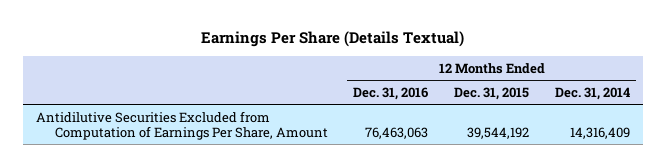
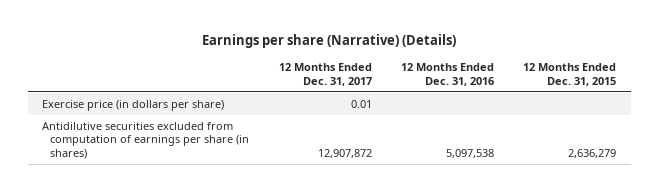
- Earnings Per Share (Details Textual)
+ Earnings per share (Narrative) (Details)
- | 12 Months Ended Dec. 31, 2016 | 12 Months Ended Dec. 31, 2015 | 12 Months Ended Dec. 31, 2014
+ | 12 Months Ended Dec. 31, 2017 | 12 Months Ended Dec. 31, 2016 | 12 Months Ended Dec. 31, 2015
- Antidilutive Securities Excluded from Computation of Earnings Per Share, Amount | 76,463,063 | 39,544,192 | 14,316,409
+ Exercise price (in dollars per share) | 0.01 | |
+ Antidilutive securities excluded from computation of earnings per share (in shares) | 12,907,872 | 5,097,538 | 2,636,279

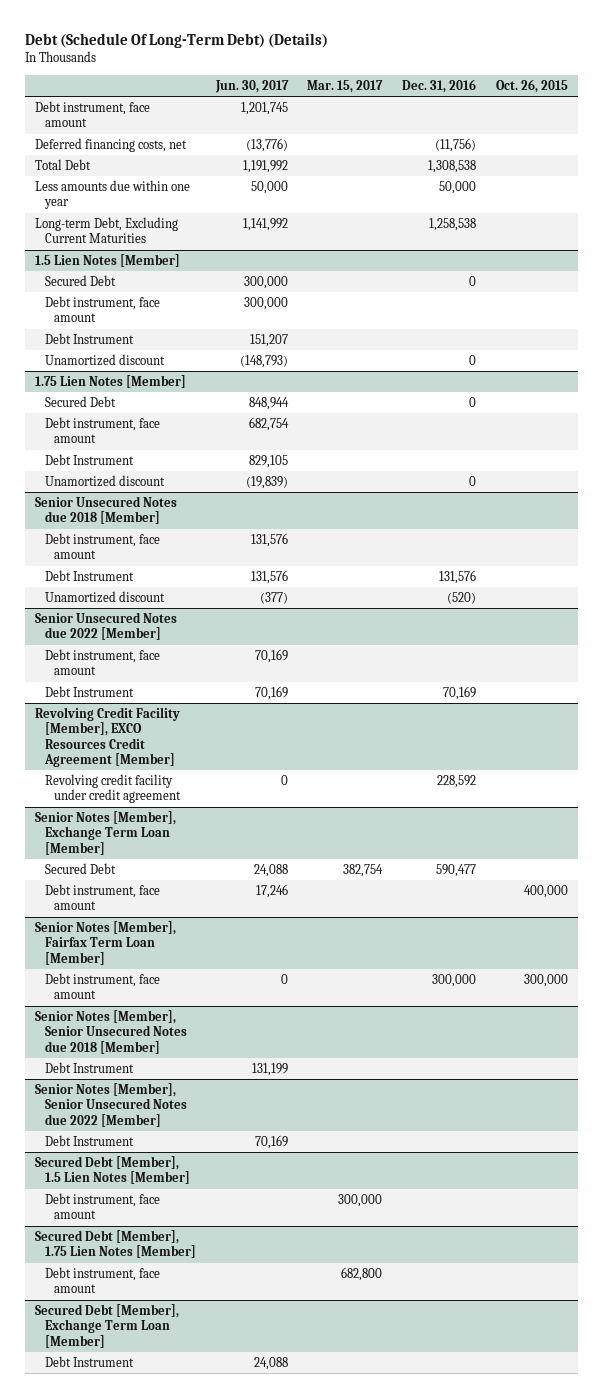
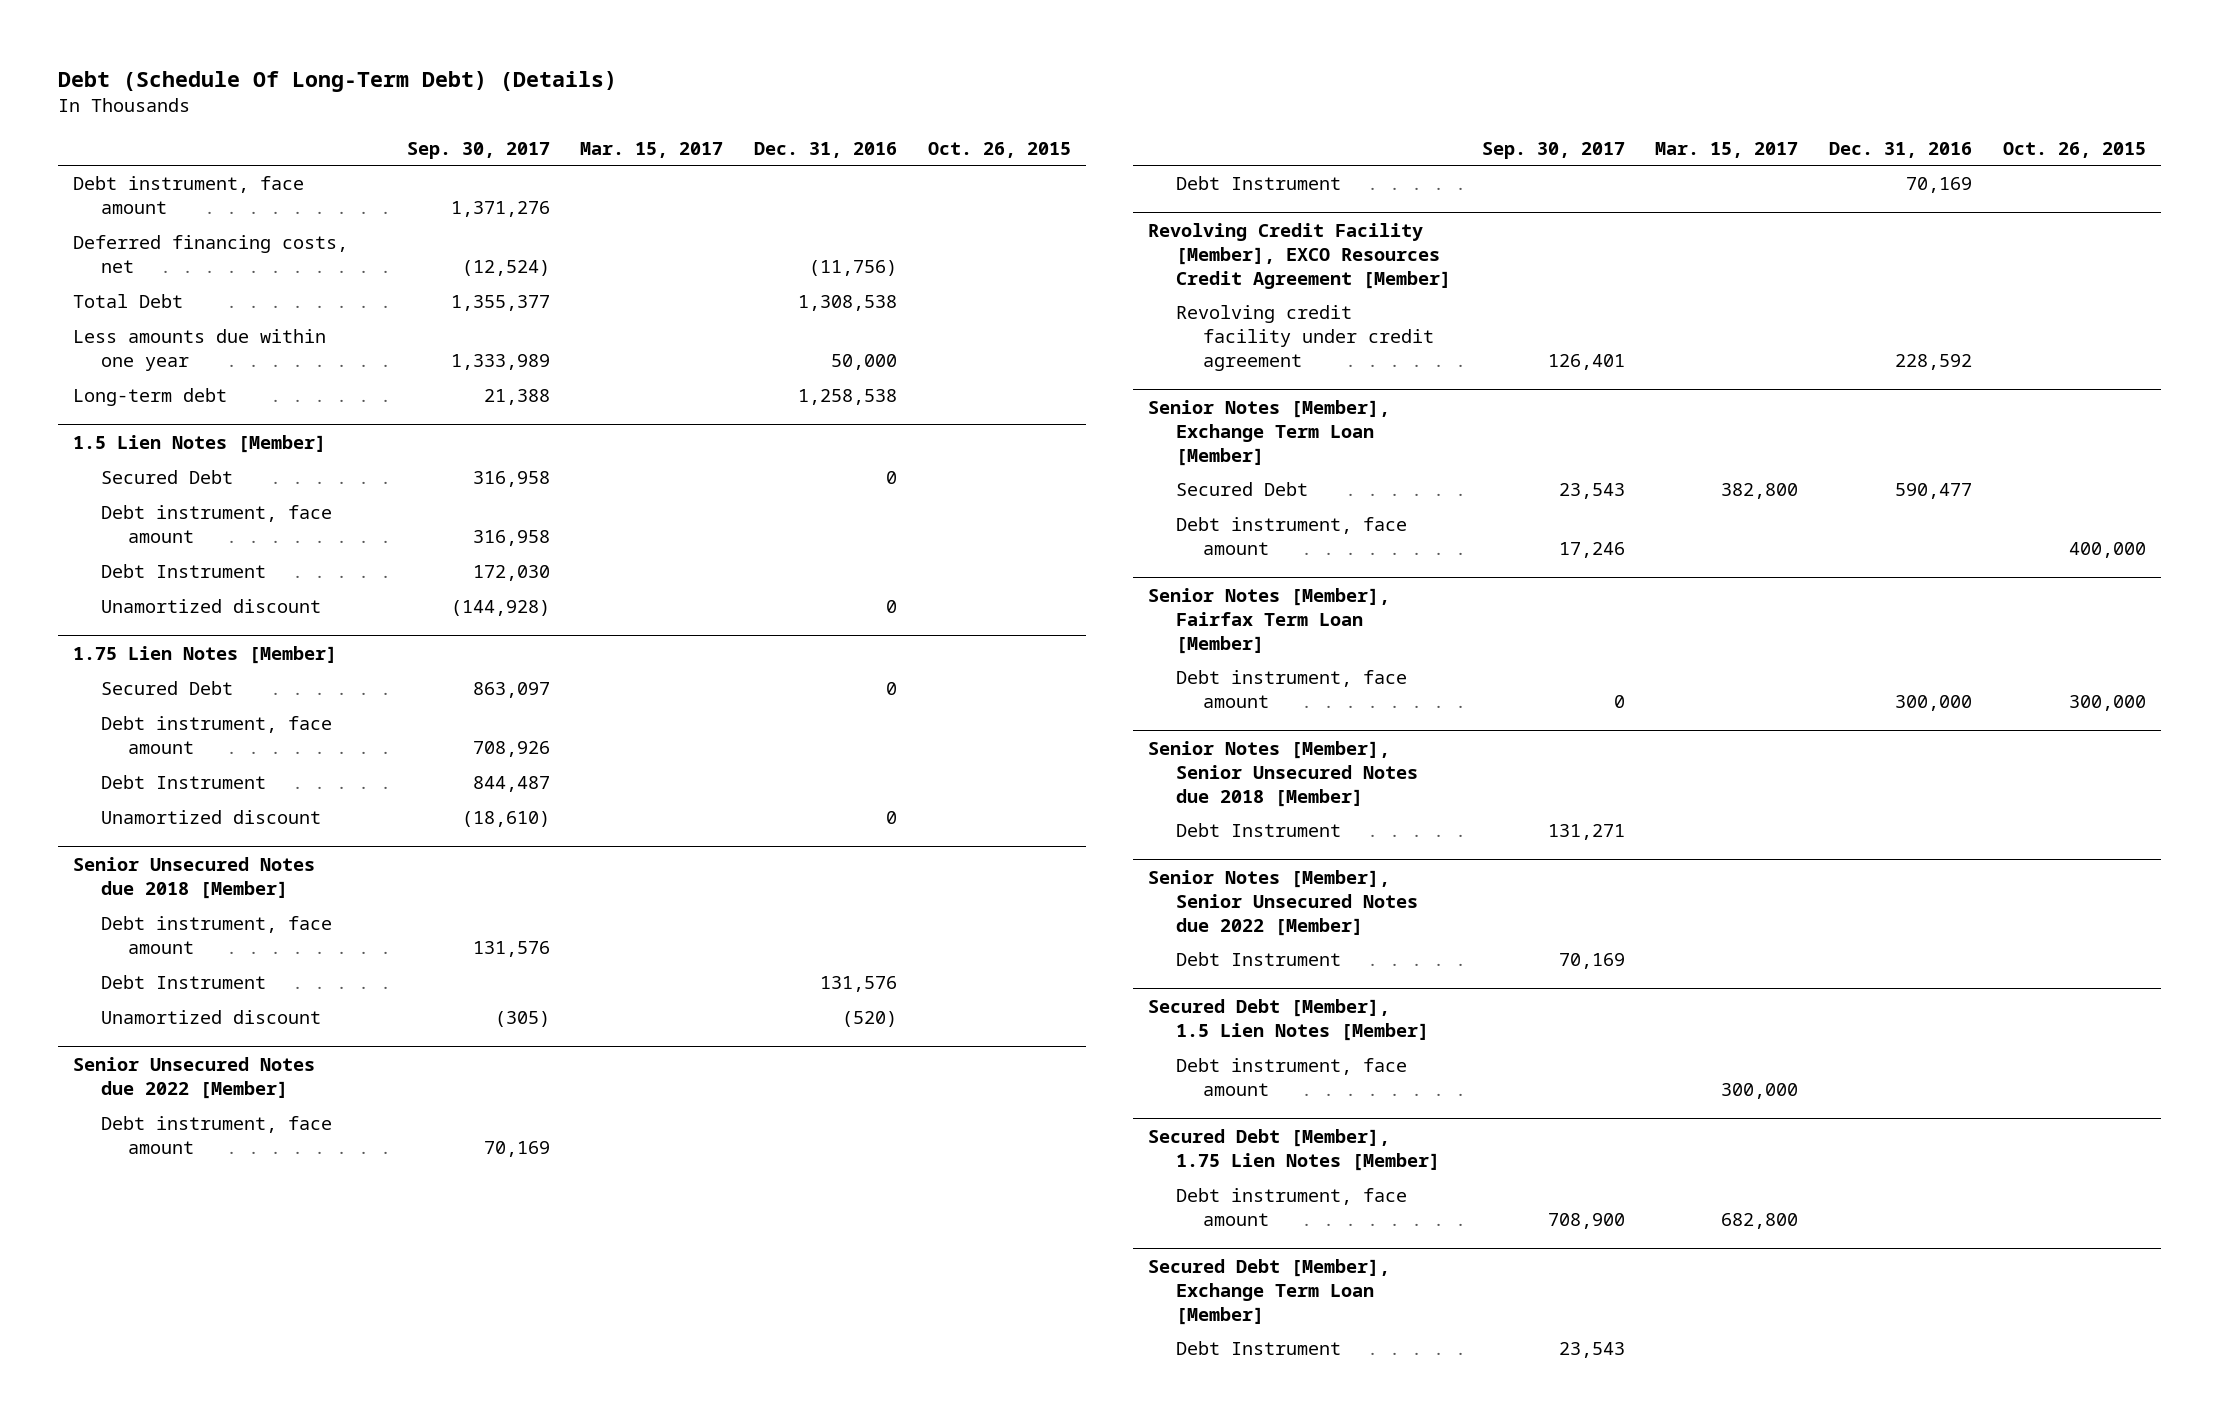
- | Jun. 30, 2017 | Mar. 15, 2017 | Dec. 31, 2016 | Oct. 26, 2015
+ | Sep. 30, 2017 | Mar. 15, 2017 | Dec. 31, 2016 | Oct. 26, 2015
- Long-term Debt, Excluding Current Maturities | 1,141,992 | | 1,258,538 |
+ Long-term debt | 21,388 | | 1,258,538 |
@ Senior Notes [Member], Exchange Term Loan [Member]
- Secured Debt | 24,088 | 382,754 | 590,477 |
+ Secured Debt | 23,543 | 382,800 | 590,477 |

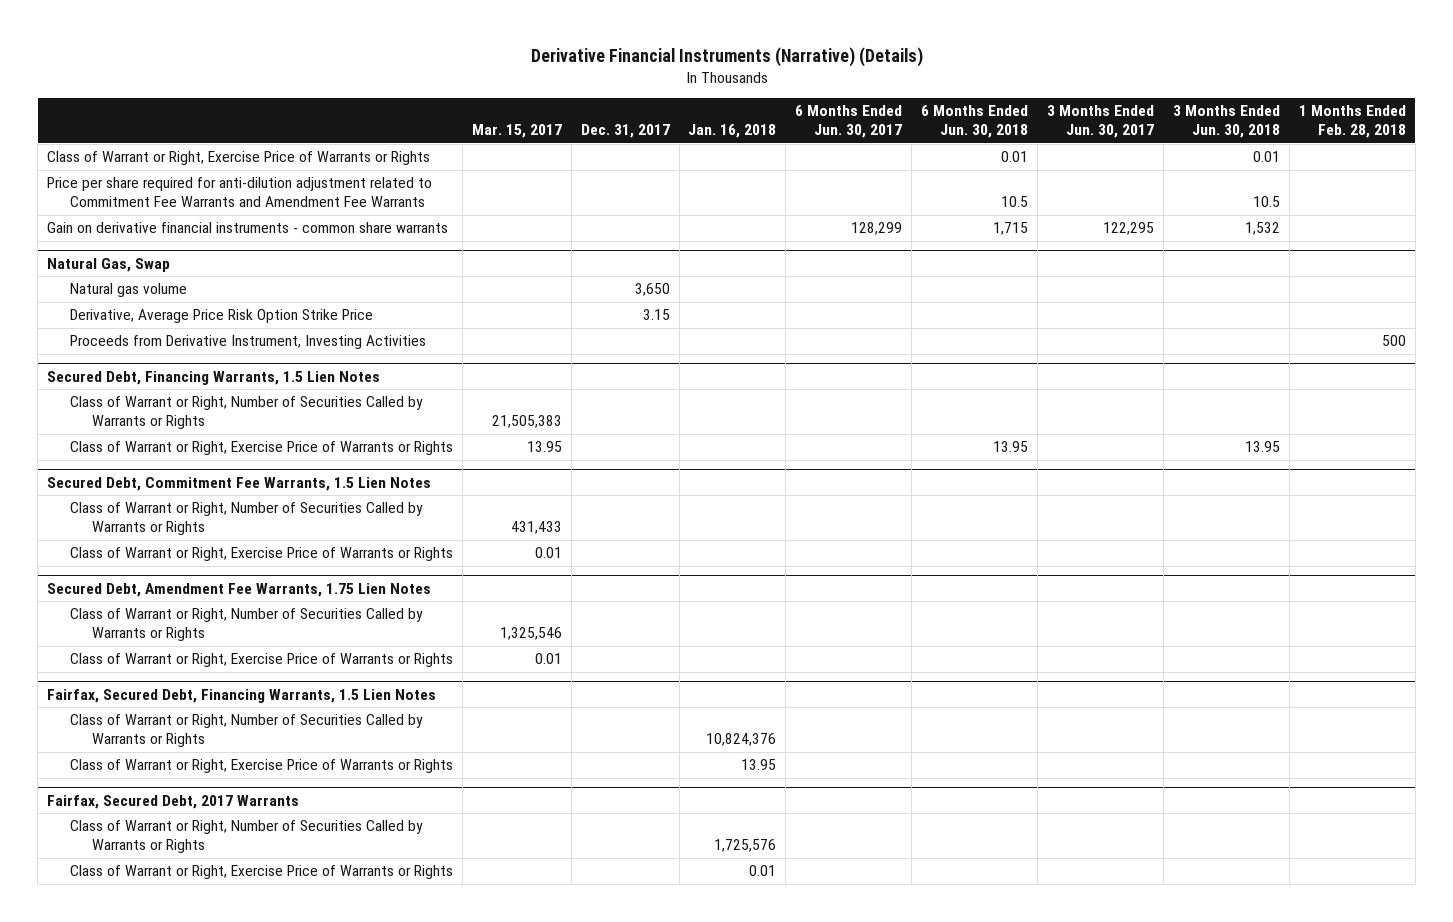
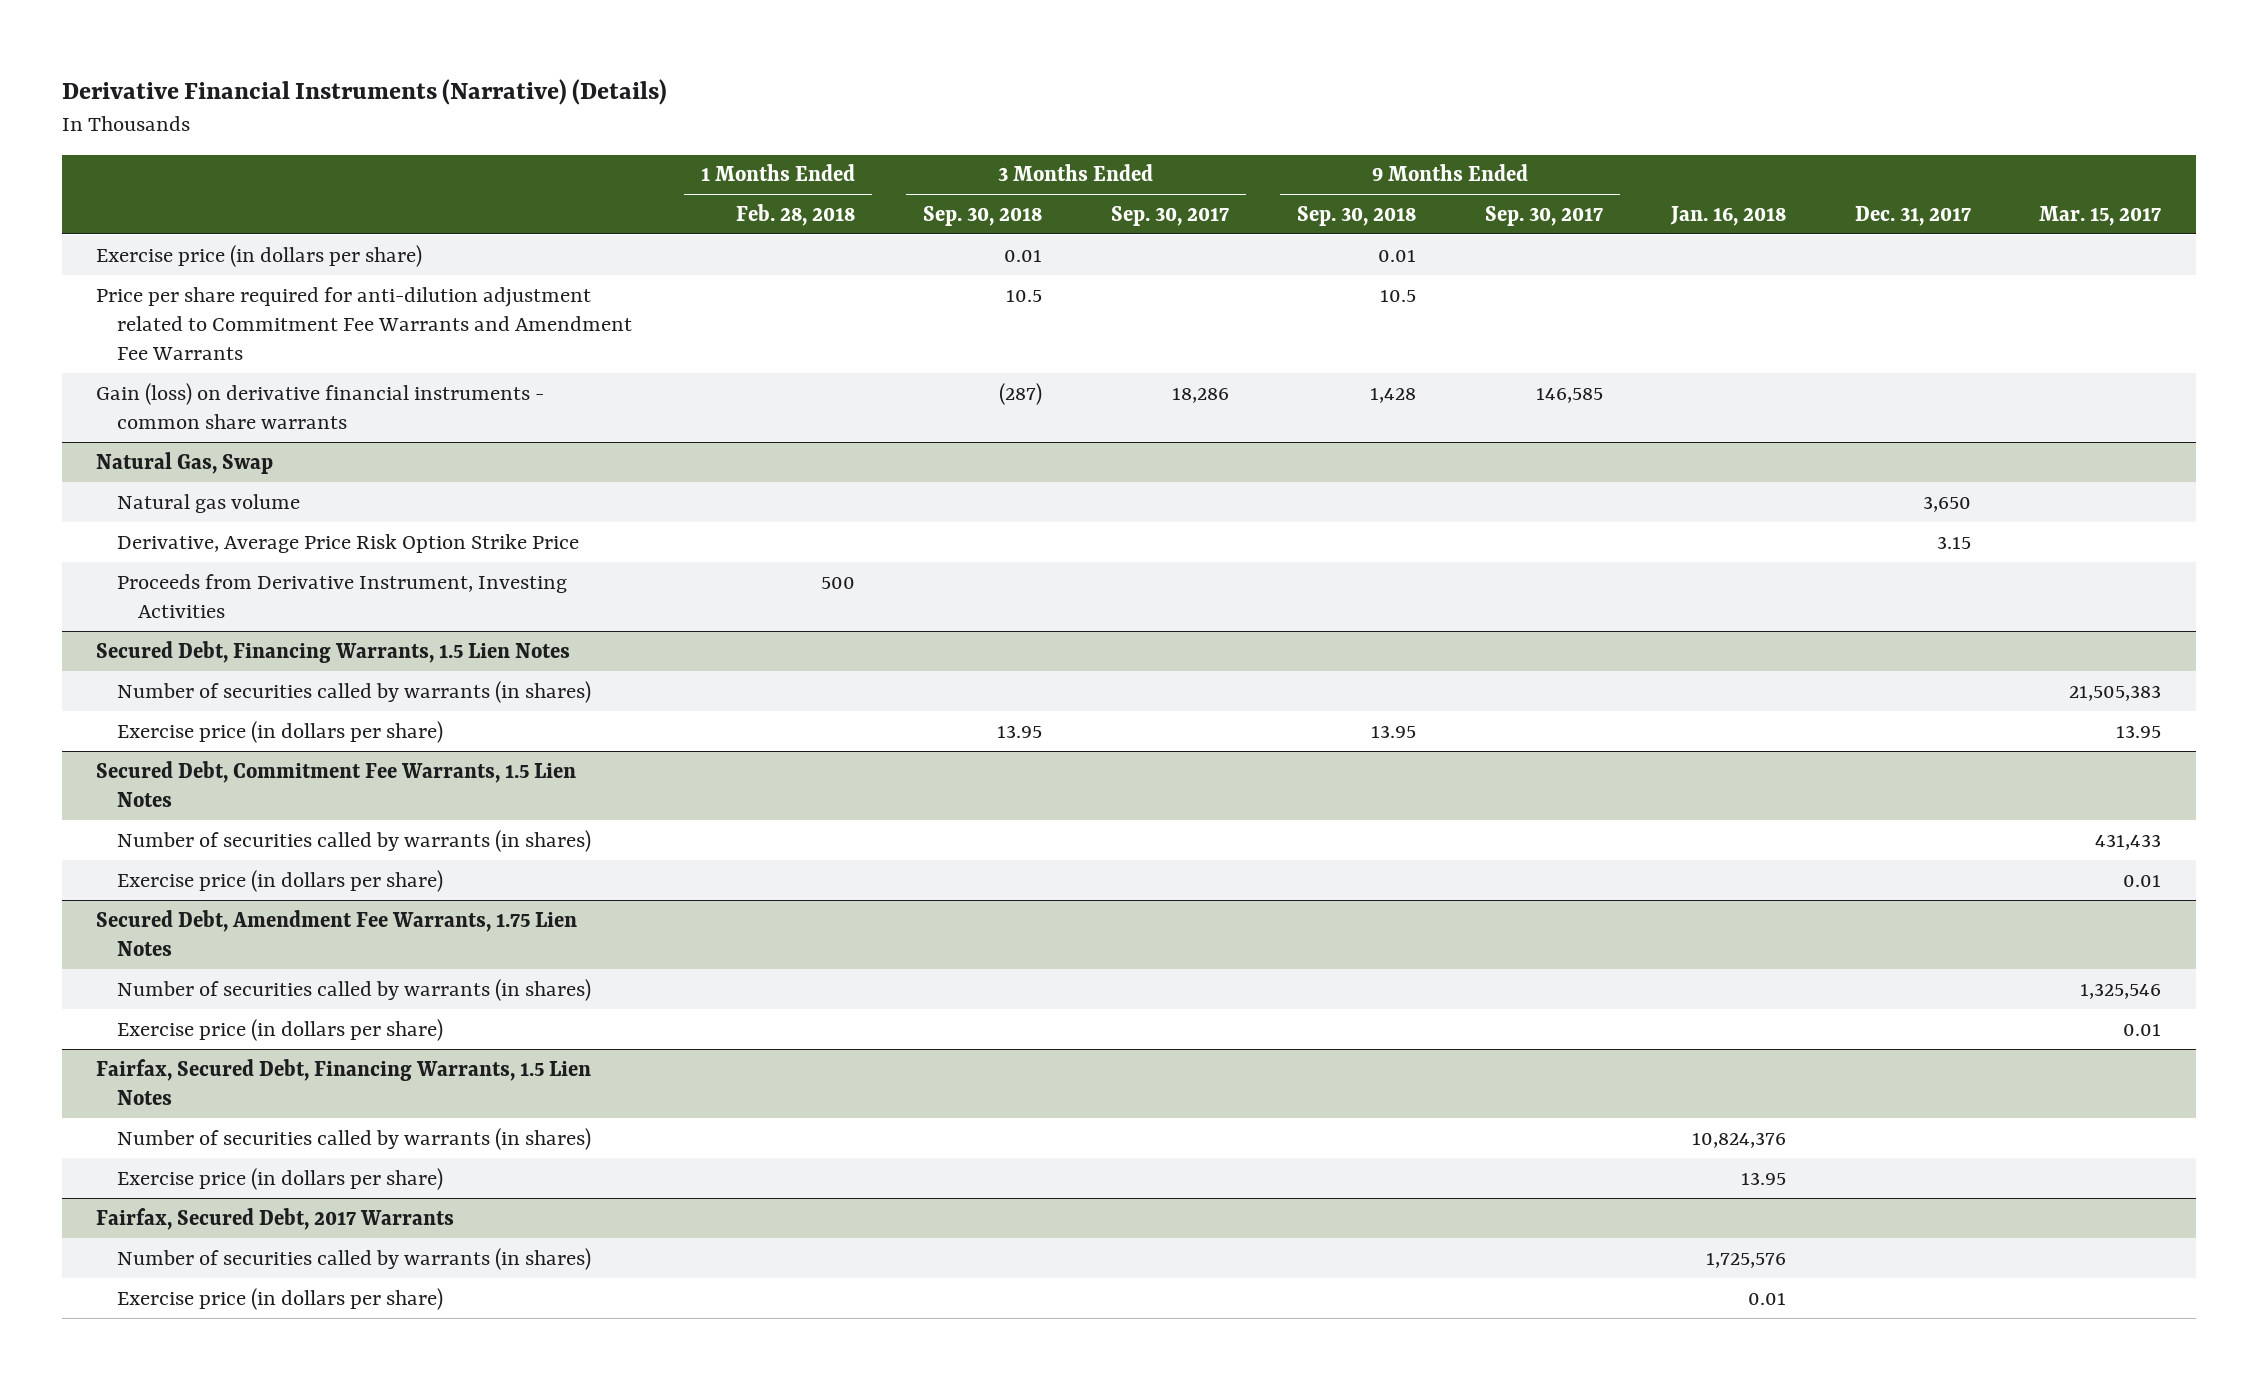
- | Mar. 15, 2017 | Dec. 31, 2017 | Jan. 16, 2018 | 6 Months Ended Jun. 30, 2017 | 6 Months Ended Jun. 30, 2018 | 3 Months Ended Jun. 30, 2017 | 3 Months Ended Jun. 30, 2018 | 1 Months Ended Feb. 28, 2018
+ | 1 Months Ended Feb. 28, 2018 | 3 Months Ended Sep. 30, 2018 | 3 Months Ended Sep. 30, 2017 | 9 Months Ended Sep. 30, 2018 | 9 Months Ended Sep. 30, 2017 | Jan. 16, 2018 | Dec. 31, 2017 | Mar. 15, 2017
- Class of Warrant or Right, Exercise Price of Warrants or Rights | | | | | 0.01 | | 0.01 |
+ Exercise price (in dollars per share) | | 0.01 | | 0.01 | | | |
- Gain on derivative financial instruments - common share warrants | | | | 128,299 | 1,715 | 122,295 | 1,532 |
+ Gain (loss) on derivative financial instruments - common share warrants | | (287) | 18,286 | 1,428 | 146,585 | | |
@ Secured Debt, Financing Warrants, 1.5 Lien Notes
- Class of Warrant or Right, Number of Securities Called by Warrants or Rights | 21,505,383 | | | | | | |
- Class of Warrant or Right, Exercise Price of Warrants or Rights | 13.95 | | | | 13.95 | | 13.95 |
+ Number of securities called by warrants (in shares) | | | | | | | | 21,505,383
+ Exercise price (in dollars per share) | | 13.95 | | 13.95 | | | | 13.95
@ Secured Debt, Commitment Fee Warrants, 1.5 Lien Notes
- Class of Warrant or Right, Number of Securities Called by Warrants or Rights | 431,433 | | | | | | |
- Class of Warrant or Right, Exercise Price of Warrants or Rights | 0.01 | | | | | | |
+ Number of securities called by warrants (in shares) | | | | | | | | 431,433
+ Exercise price (in dollars per share) | | | | | | | | 0.01
@ Secured Debt, Amendment Fee Warrants, 1.75 Lien Notes
- Class of Warrant or Right, Number of Securities Called by Warrants or Rights | 1,325,546 | | | | | | |
- Class of Warrant or Right, Exercise Price of Warrants or Rights | 0.01 | | | | | | |
+ Number of securities called by warrants (in shares) | | | | | | | | 1,325,546
+ Exercise price (in dollars per share) | | | | | | | | 0.01
@ Fairfax, Secured Debt, Financing Warrants, 1.5 Lien Notes
- Class of Warrant or Right, Number of Securities Called by Warrants or Rights | | | 10,824,376 | | | | |
- Class of Warrant or Right, Exercise Price of Warrants or Rights | | | 13.95 | | | | |
+ Number of securities called by warrants (in shares) | | | | | | 10,824,376 | |
+ Exercise price (in dollars per share) | | | | | | 13.95 | |
@ Fairfax, Secured Debt, 2017 Warrants
- Class of Warrant or Right, Number of Securities Called by Warrants or Rights | | | 1,725,576 | | | | |
- Class of Warrant or Right, Exercise Price of Warrants or Rights | | | 0.01 | | | | |
+ Number of securities called by warrants (in shares) | | | | | | 1,725,576 | |
+ Exercise price (in dollars per share) | | | | | | 0.01 | |

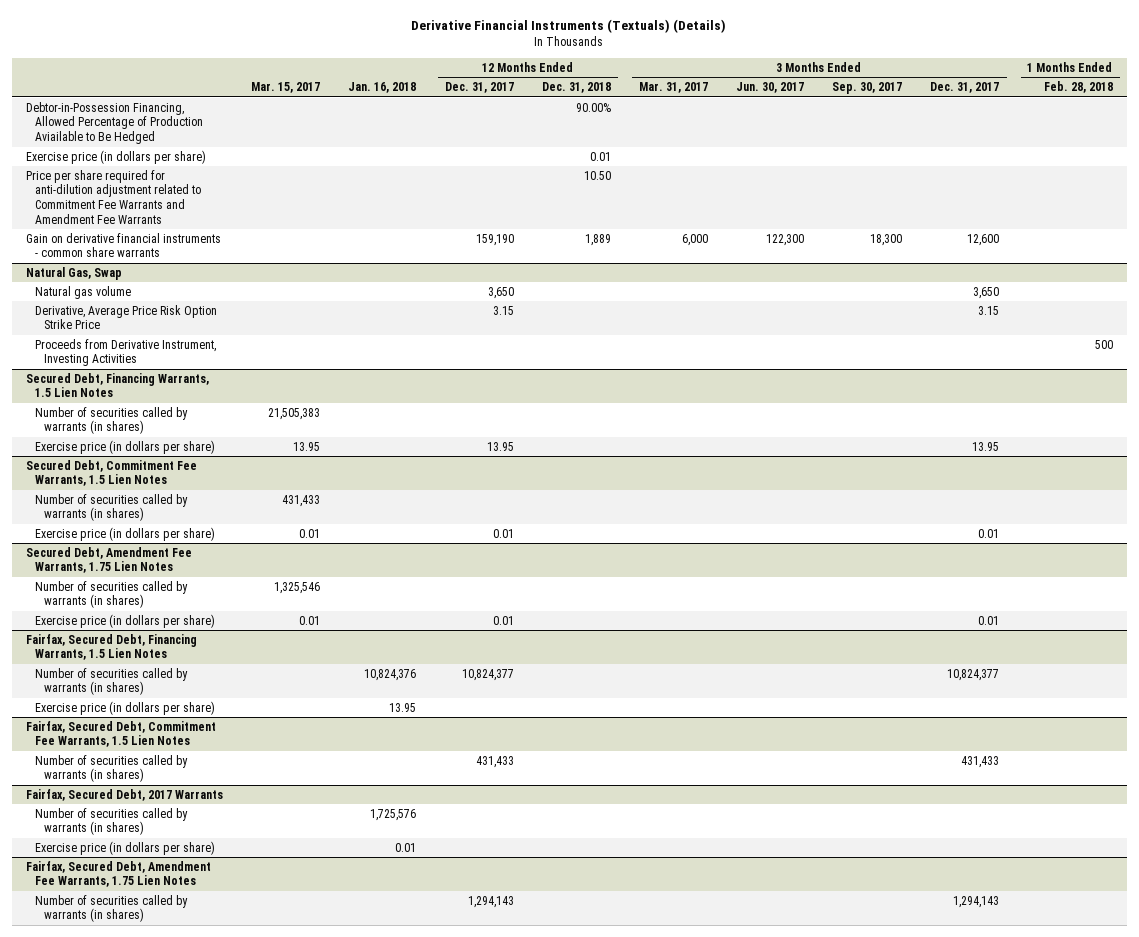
- Derivative Financial Instruments (Narrative) (Details)
+ Derivative Financial Instruments (Textuals) (Details)
- | 1 Months Ended Feb. 28, 2018 | 3 Months Ended Sep. 30, 2018 | 3 Months Ended Sep. 30, 2017 | 9 Months Ended Sep. 30, 2018 | 9 Months Ended Sep. 30, 2017 | Jan. 16, 2018 | Dec. 31, 2017 | Mar. 15, 2017
+ | Mar. 15, 2017 | Jan. 16, 2018 | 12 Months Ended Dec. 31, 2017 | 12 Months Ended Dec. 31, 2018 | 3 Months Ended Mar. 31, 2017 | 3 Months Ended Jun. 30, 2017 | 3 Months Ended Sep. 30, 2017 | 3 Months Ended Dec. 31, 2017 | 1 Months Ended Feb. 28, 2018
+ Debtor-in-Possession Financing, Allowed Percentage of Production Aviailable to Be Hedged | | | | 90.00% | | | | |
- Gain (loss) on derivative financial instruments - common share warrants | | (287) | 18,286 | 1,428 | 146,585 | | |
+ Gain on derivative financial instruments - common share warrants | | | 159,190 | 1,889 | 6,000 | 122,300 | 18,300 | 12,600 |
+ Fairfax, Secured Debt, Commitment Fee Warrants, 1.5 Lien Notes
+ Number of securities called by warrants (in shares) | | | 431,433 | | | | | 431,433 |
+ Fairfax, Secured Debt, Amendment Fee Warrants, 1.75 Lien Notes
+ Number of securities called by warrants (in shares) | | | 1,294,143 | | | | | 1,294,143 |

